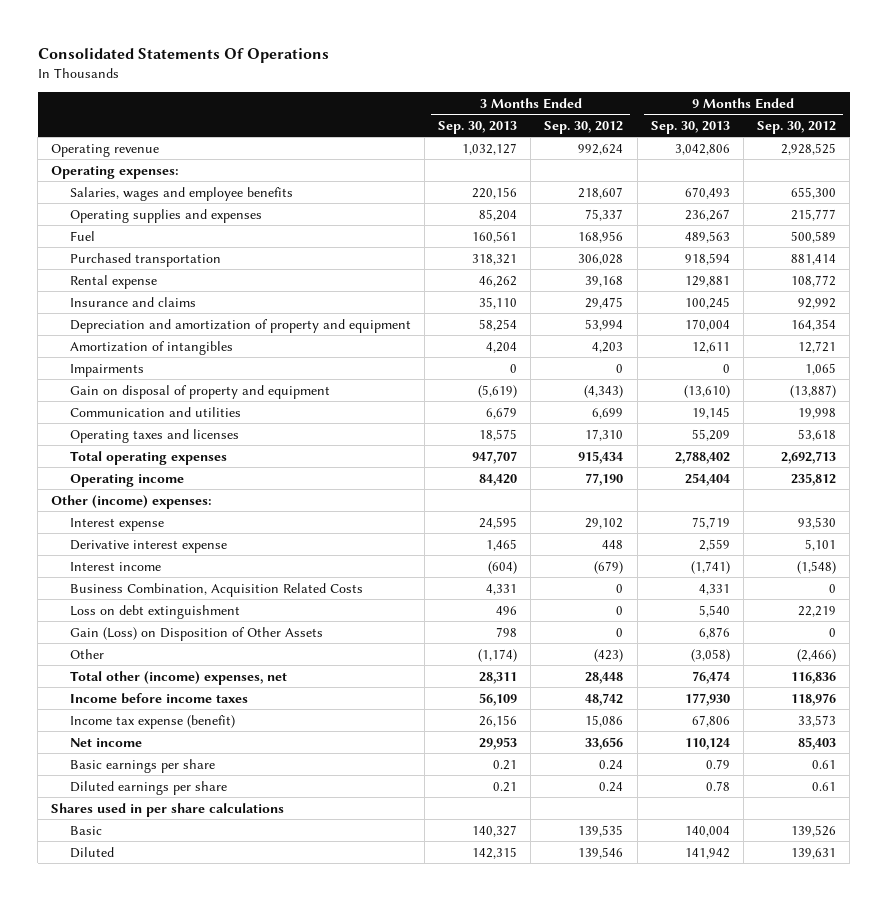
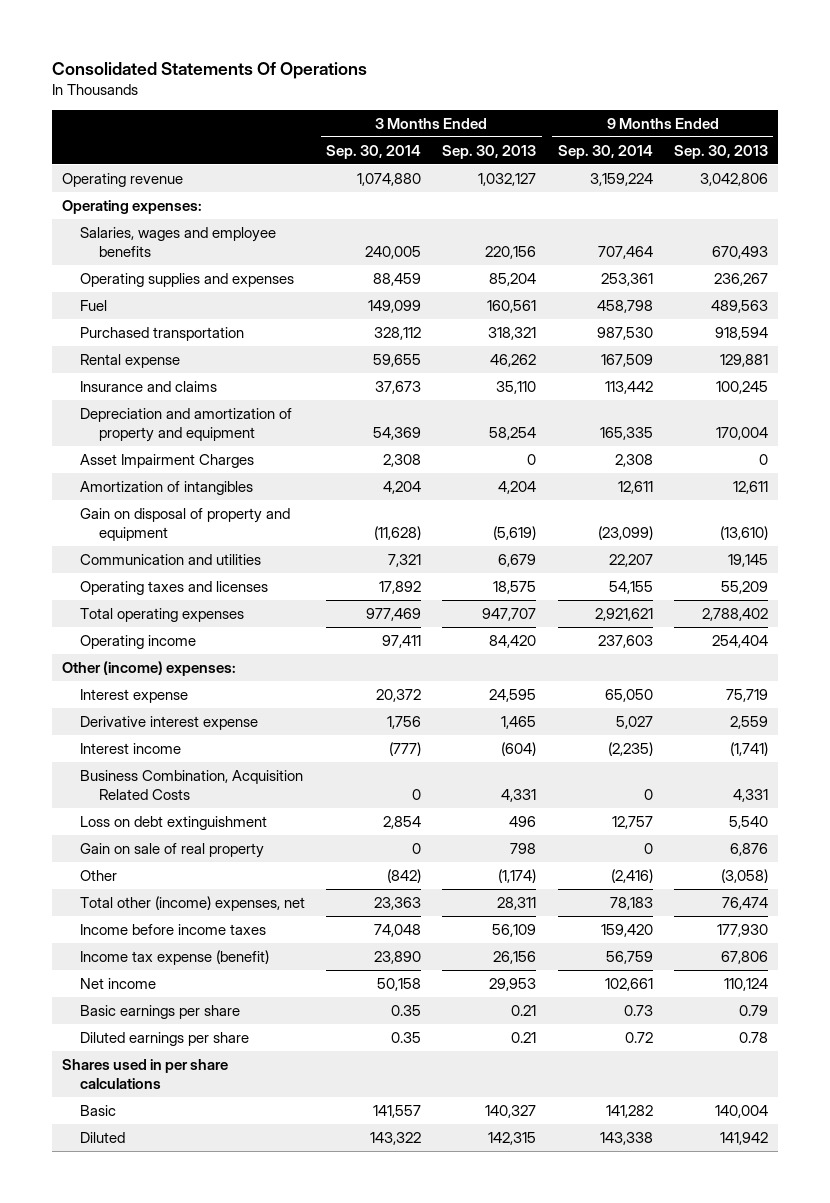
- | 3 Months Ended Sep. 30, 2013 | 3 Months Ended Sep. 30, 2012 | 9 Months Ended Sep. 30, 2013 | 9 Months Ended Sep. 30, 2012
+ | 3 Months Ended Sep. 30, 2014 | 3 Months Ended Sep. 30, 2013 | 9 Months Ended Sep. 30, 2014 | 9 Months Ended Sep. 30, 2013
+ Asset Impairment Charges | 2,308 | 0 | 2,308 | 0
- Impairments | 0 | 0 | 0 | 1,065
- Gain (Loss) on Disposition of Other Assets | 798 | 0 | 6,876 | 0
+ Gain on sale of real property | 0 | 798 | 0 | 6,876

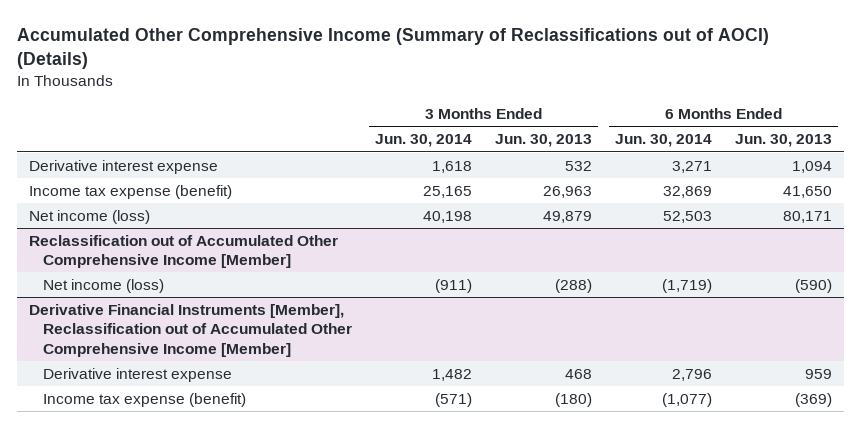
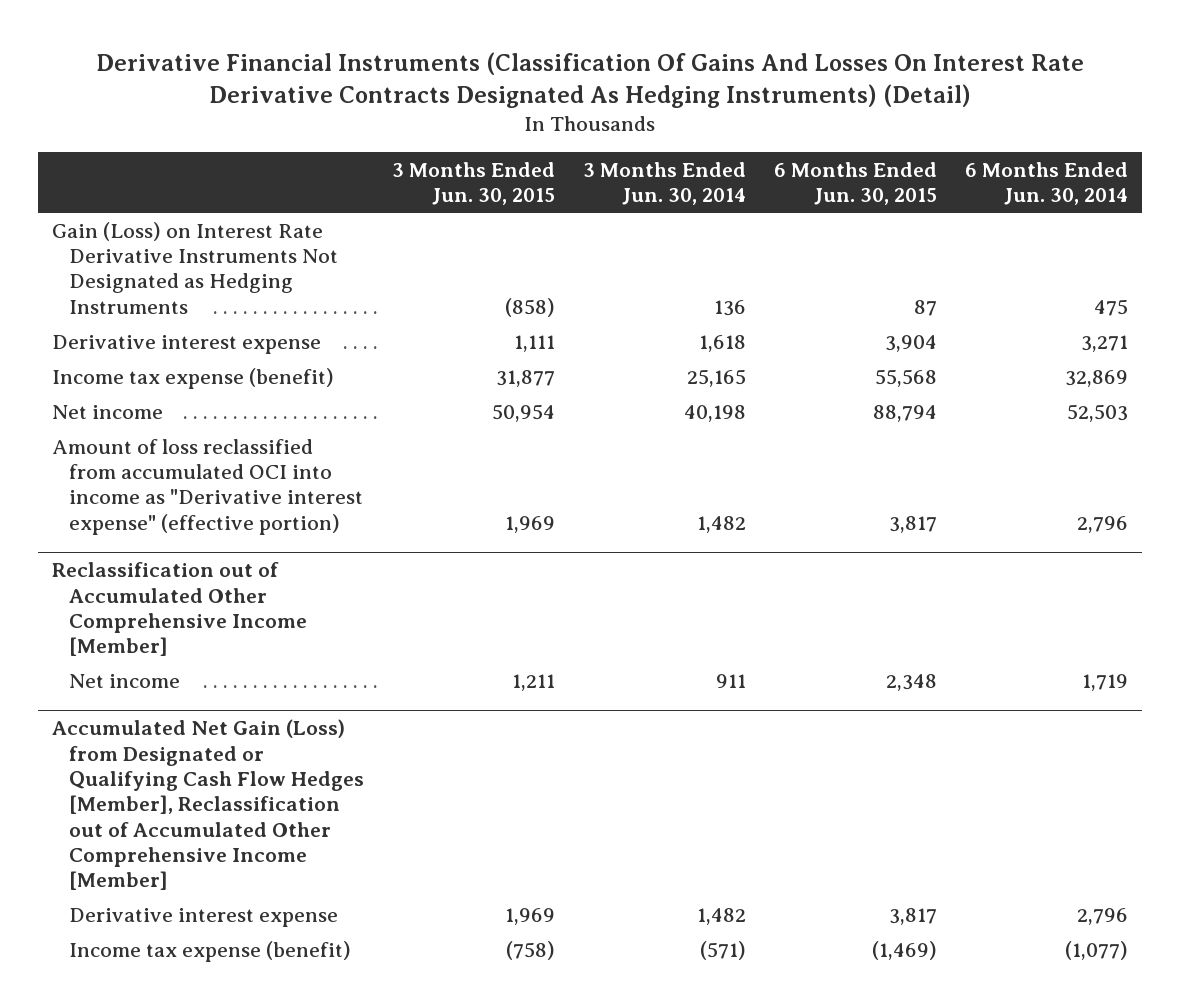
- Accumulated Other Comprehensive Income (Summary of Reclassifications out of AOCI) (Details)
+ Derivative Financial Instruments (Classification Of Gains And Losses On Interest Rate Derivative Contracts Designated As Hedging Instruments) (Detail)
- | 3 Months Ended Jun. 30, 2014 | 3 Months Ended Jun. 30, 2013 | 6 Months Ended Jun. 30, 2014 | 6 Months Ended Jun. 30, 2013
+ | 3 Months Ended Jun. 30, 2015 | 3 Months Ended Jun. 30, 2014 | 6 Months Ended Jun. 30, 2015 | 6 Months Ended Jun. 30, 2014
+ Gain (Loss) on Interest Rate Derivative Instruments Not Designated as Hedging Instruments | (858) | 136 | 87 | 475
- Net income (loss) | 40,198 | 49,879 | 52,503 | 80,171
+ Net income | 50,954 | 40,198 | 88,794 | 52,503
+ Amount of loss reclassified from accumulated OCI into income as "Derivative interest expense" (effective portion) | 1,969 | 1,482 | 3,817 | 2,796
@ Reclassification out of Accumulated Other Comprehensive Income [Member]
- Net income (loss) | (911) | (288) | (1,719) | (590)
- Derivative Financial Instruments [Member], Reclassification out of Accumulated Other Comprehensive Income [Member]
@ Reclassification out of Accumulated Other Comprehensive Income [Member]
+ Net income | 1,211 | 911 | 2,348 | 1,719
+ Accumulated Net Gain (Loss) from Designated or Qualifying Cash Flow Hedges [Member], Reclassification out of Accumulated Other Comprehensive Income [Member]

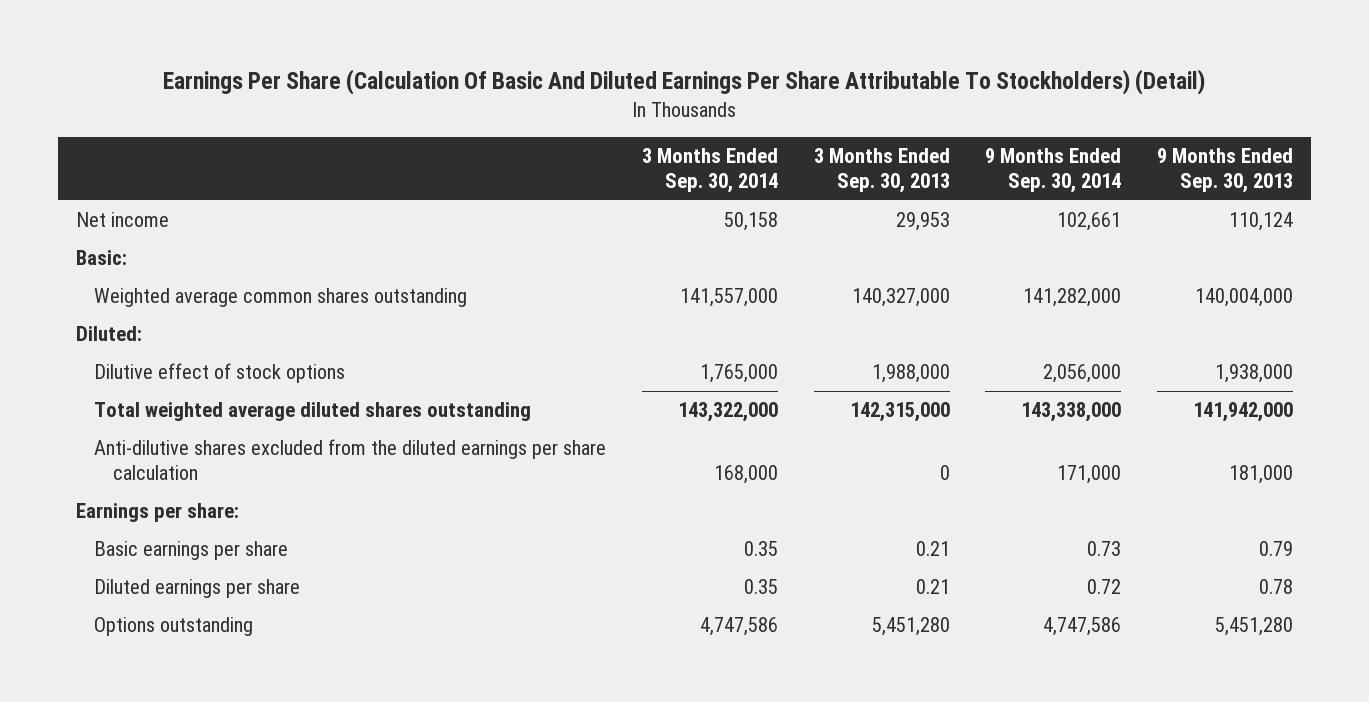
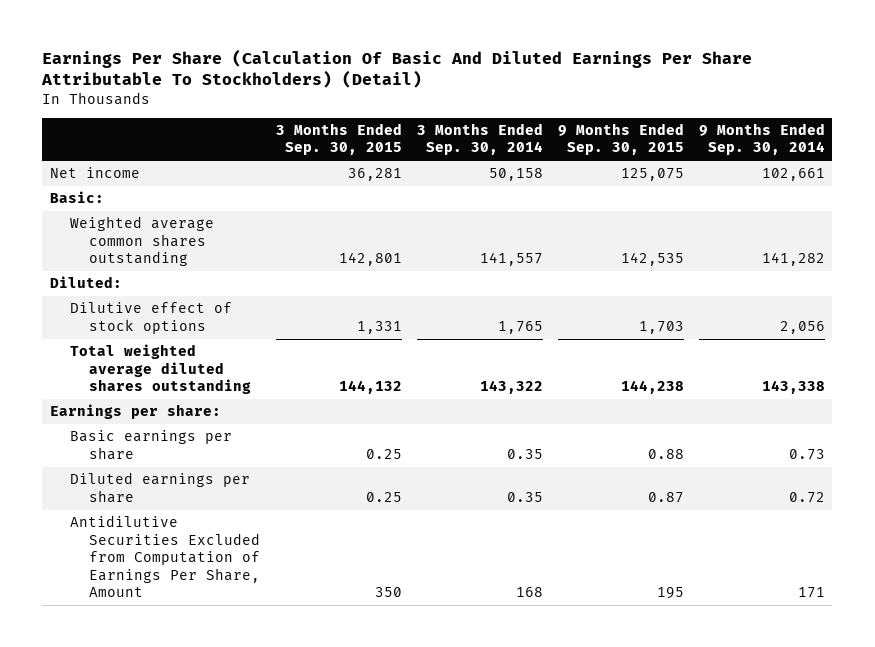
- | 3 Months Ended Sep. 30, 2014 | 3 Months Ended Sep. 30, 2013 | 9 Months Ended Sep. 30, 2014 | 9 Months Ended Sep. 30, 2013
+ | 3 Months Ended Sep. 30, 2015 | 3 Months Ended Sep. 30, 2014 | 9 Months Ended Sep. 30, 2015 | 9 Months Ended Sep. 30, 2014
- Weighted average common shares outstanding | 141,557,000 | 140,327,000 | 141,282,000 | 140,004,000
+ Weighted average common shares outstanding | 142,801 | 141,557 | 142,535 | 141,282
- Dilutive effect of stock options | 1,765,000 | 1,988,000 | 2,056,000 | 1,938,000
- Total weighted average diluted shares outstanding | 143,322,000 | 142,315,000 | 143,338,000 | 141,942,000
- Anti-dilutive shares excluded from the diluted earnings per share calculation | 168,000 | 0 | 171,000 | 181,000
+ Dilutive effect of stock options | 1,331 | 1,765 | 1,703 | 2,056
+ Total weighted average diluted shares outstanding | 144,132 | 143,322 | 144,238 | 143,338
- Options outstanding | 4,747,586 | 5,451,280 | 4,747,586 | 5,451,280
+ Antidilutive Securities Excluded from Computation of Earnings Per Share, Amount | 350 | 168 | 195 | 171

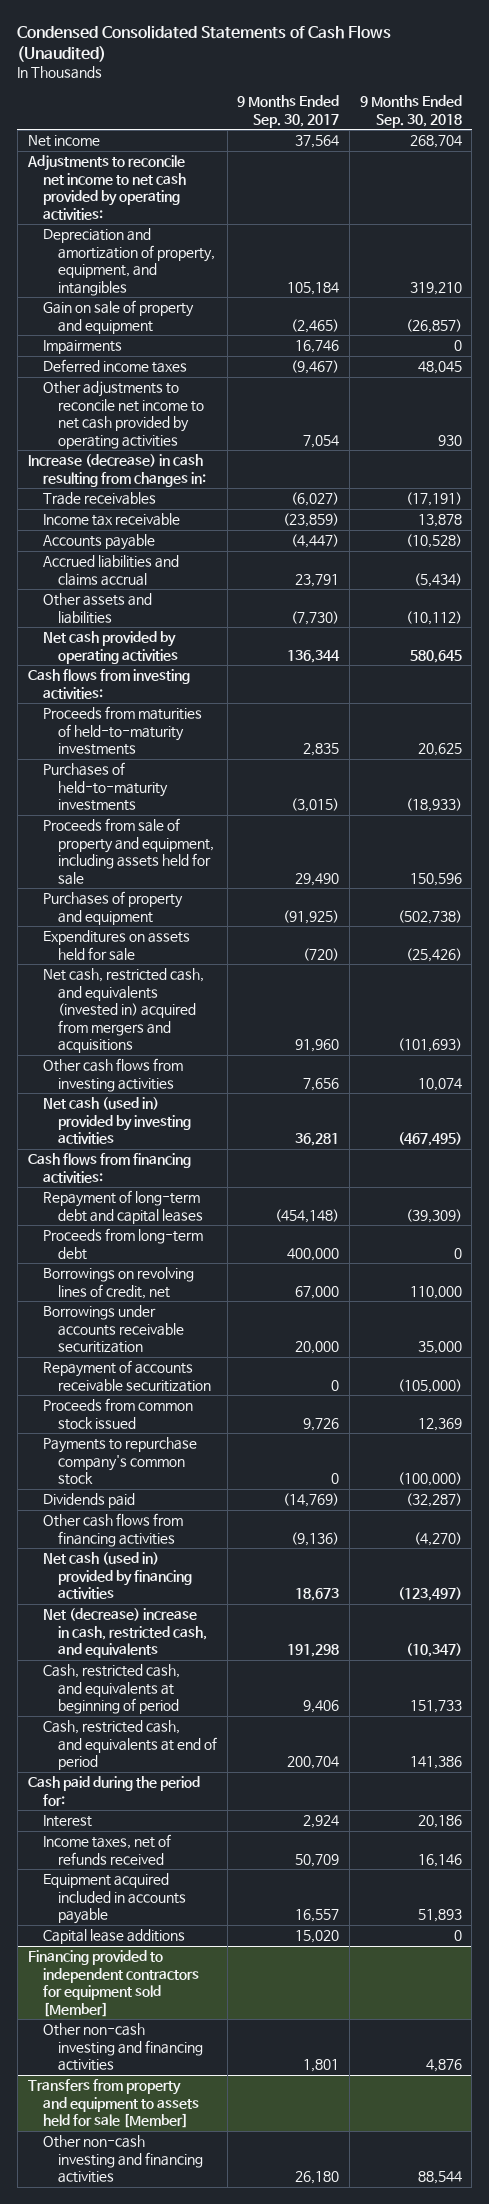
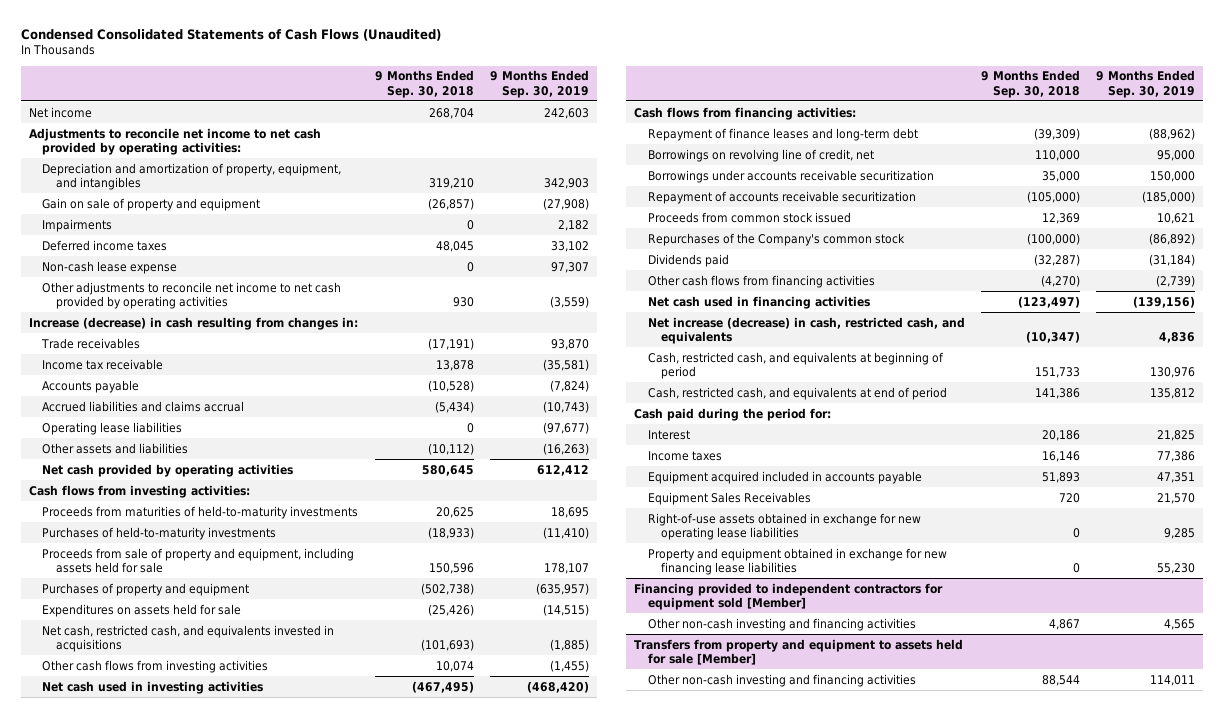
- | 9 Months Ended Sep. 30, 2017 | 9 Months Ended Sep. 30, 2018
+ | 9 Months Ended Sep. 30, 2018 | 9 Months Ended Sep. 30, 2019
+ Non-cash lease expense | 0 | 97,307
+ Operating lease liabilities | 0 | (97,677)
- Net cash, restricted cash, and equivalents (invested in) acquired from mergers and acquisitions | 91,960 | (101,693)
+ Net cash, restricted cash, and equivalents invested in acquisitions | (101,693) | (1,885)
- Net cash (used in) provided by investing activities | 36,281 | (467,495)
+ Net cash used in investing activities | (467,495) | (468,420)
- Repayment of long-term debt and capital leases | (454,148) | (39,309)
- Proceeds from long-term debt | 400,000 | 0
- Borrowings on revolving lines of credit, net | 67,000 | 110,000
+ Repayment of finance leases and long-term debt | (39,309) | (88,962)
+ Borrowings on revolving line of credit, net | 110,000 | 95,000
- Payments to repurchase company's common stock | 0 | (100,000)
+ Repurchases of the Company's common stock | (100,000) | (86,892)
- Net cash (used in) provided by financing activities | 18,673 | (123,497)
- Net (decrease) increase in cash, restricted cash, and equivalents | 191,298 | (10,347)
+ Net cash used in financing activities | (123,497) | (139,156)
+ Net increase (decrease) in cash, restricted cash, and equivalents | (10,347) | 4,836
- Income taxes, net of refunds received | 50,709 | 16,146
+ Income taxes | 16,146 | 77,386
- Capital lease additions | 15,020 | 0
+ Equipment Sales Receivables | 720 | 21,570
+ Right-of-use assets obtained in exchange for new operating lease liabilities | 0 | 9,285
+ Property and equipment obtained in exchange for new financing lease liabilities | 0 | 55,230
@ Financing provided to independent contractors for equipment sold [Member]
- Other non-cash investing and financing activities | 1,801 | 4,876
+ Other non-cash investing and financing activities | 4,867 | 4,565

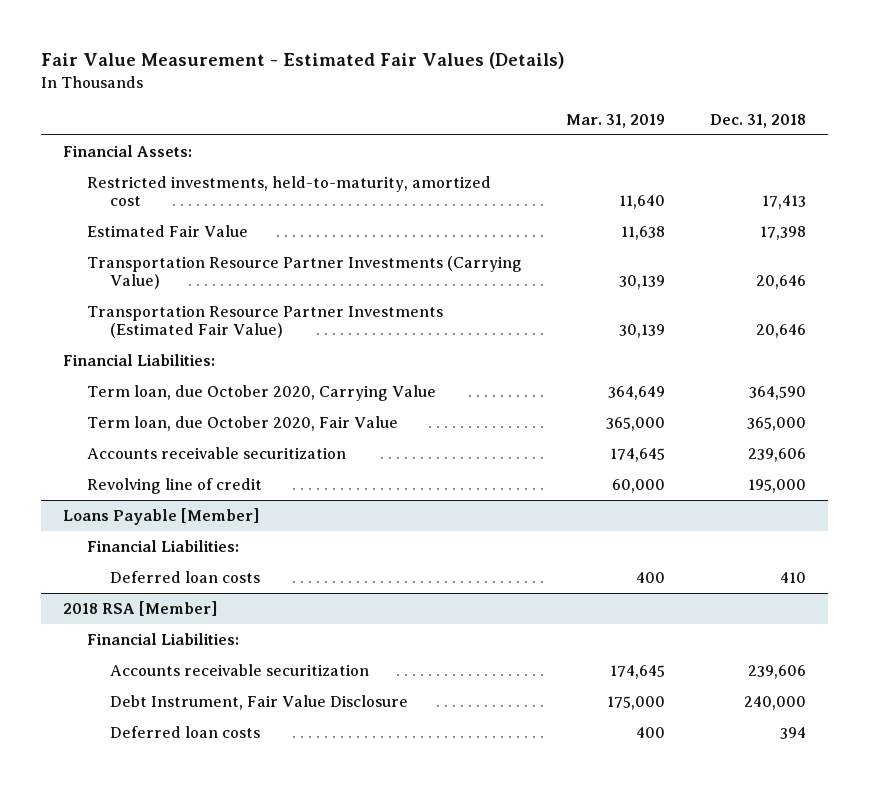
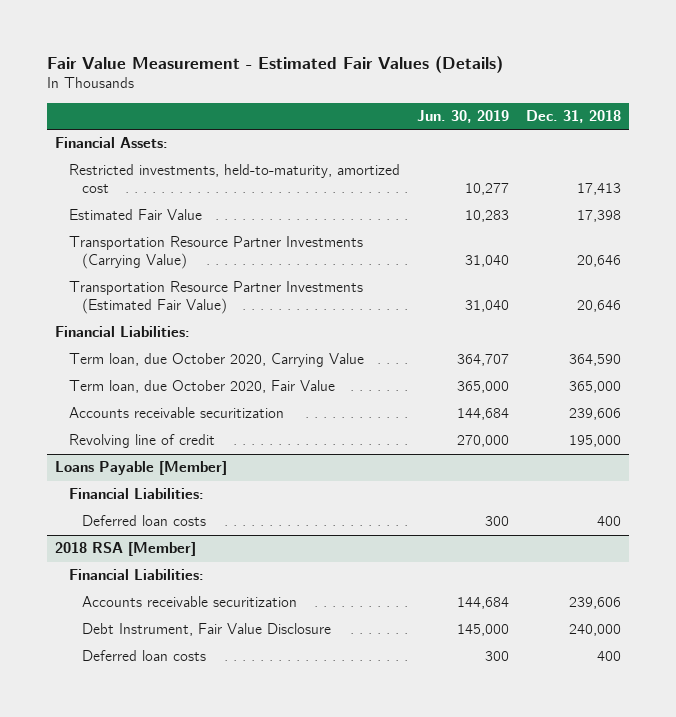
- | Mar. 31, 2019 | Dec. 31, 2018
+ | Jun. 30, 2019 | Dec. 31, 2018
@ Loans Payable [Member]
- Deferred loan costs | 400 | 410
+ Deferred loan costs | 300 | 400
@ 2018 RSA [Member]
- Deferred loan costs | 400 | 394
+ Deferred loan costs | 300 | 400

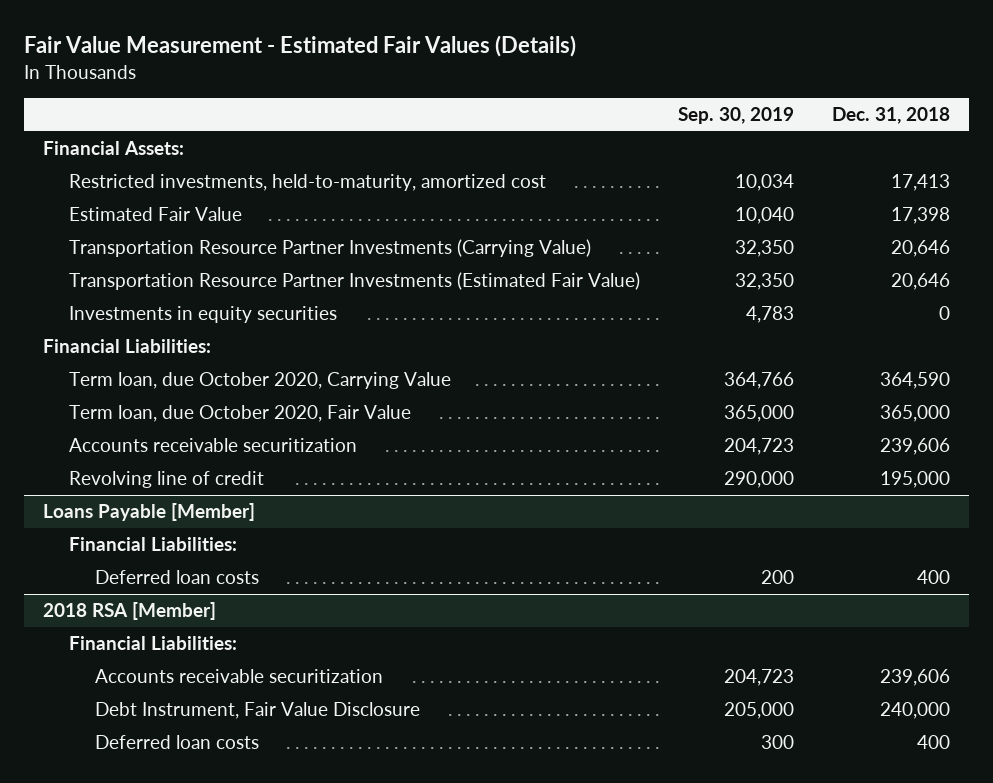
- | Jun. 30, 2019 | Dec. 31, 2018
+ | Sep. 30, 2019 | Dec. 31, 2018
+ Investments in equity securities | 4,783 | 0

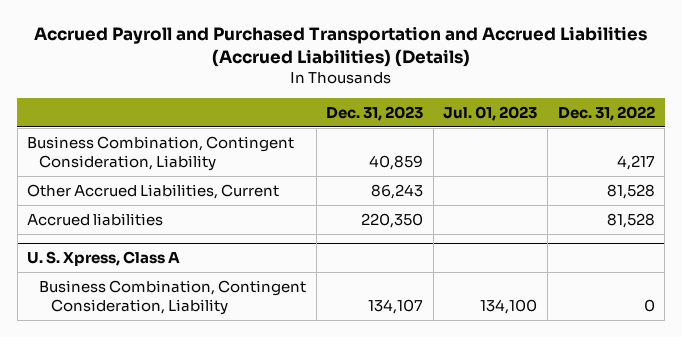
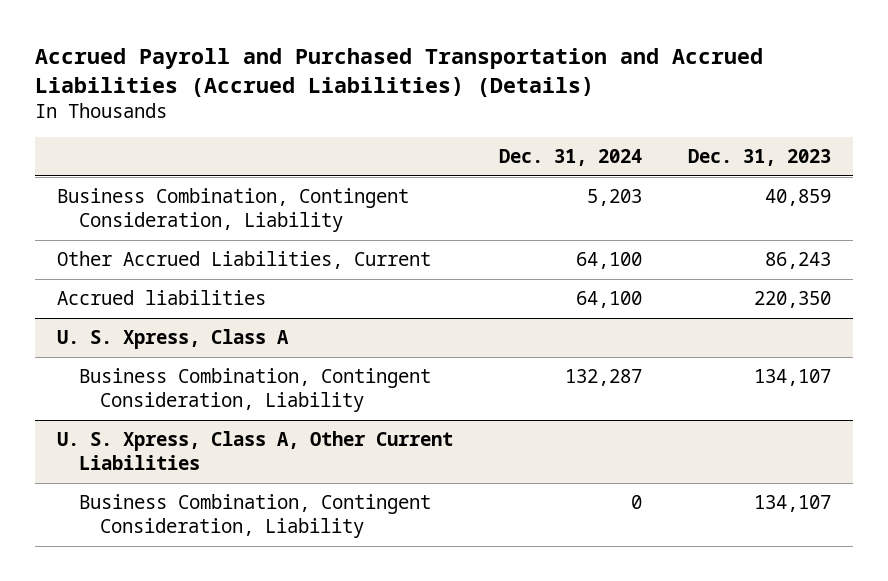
- | Dec. 31, 2023 | Jul. 01, 2023 | Dec. 31, 2022
+ | Dec. 31, 2024 | Dec. 31, 2023
+ U. S. Xpress, Class A, Other Current Liabilities
+ Business Combination, Contingent Consideration, Liability | 0 | 134,107

